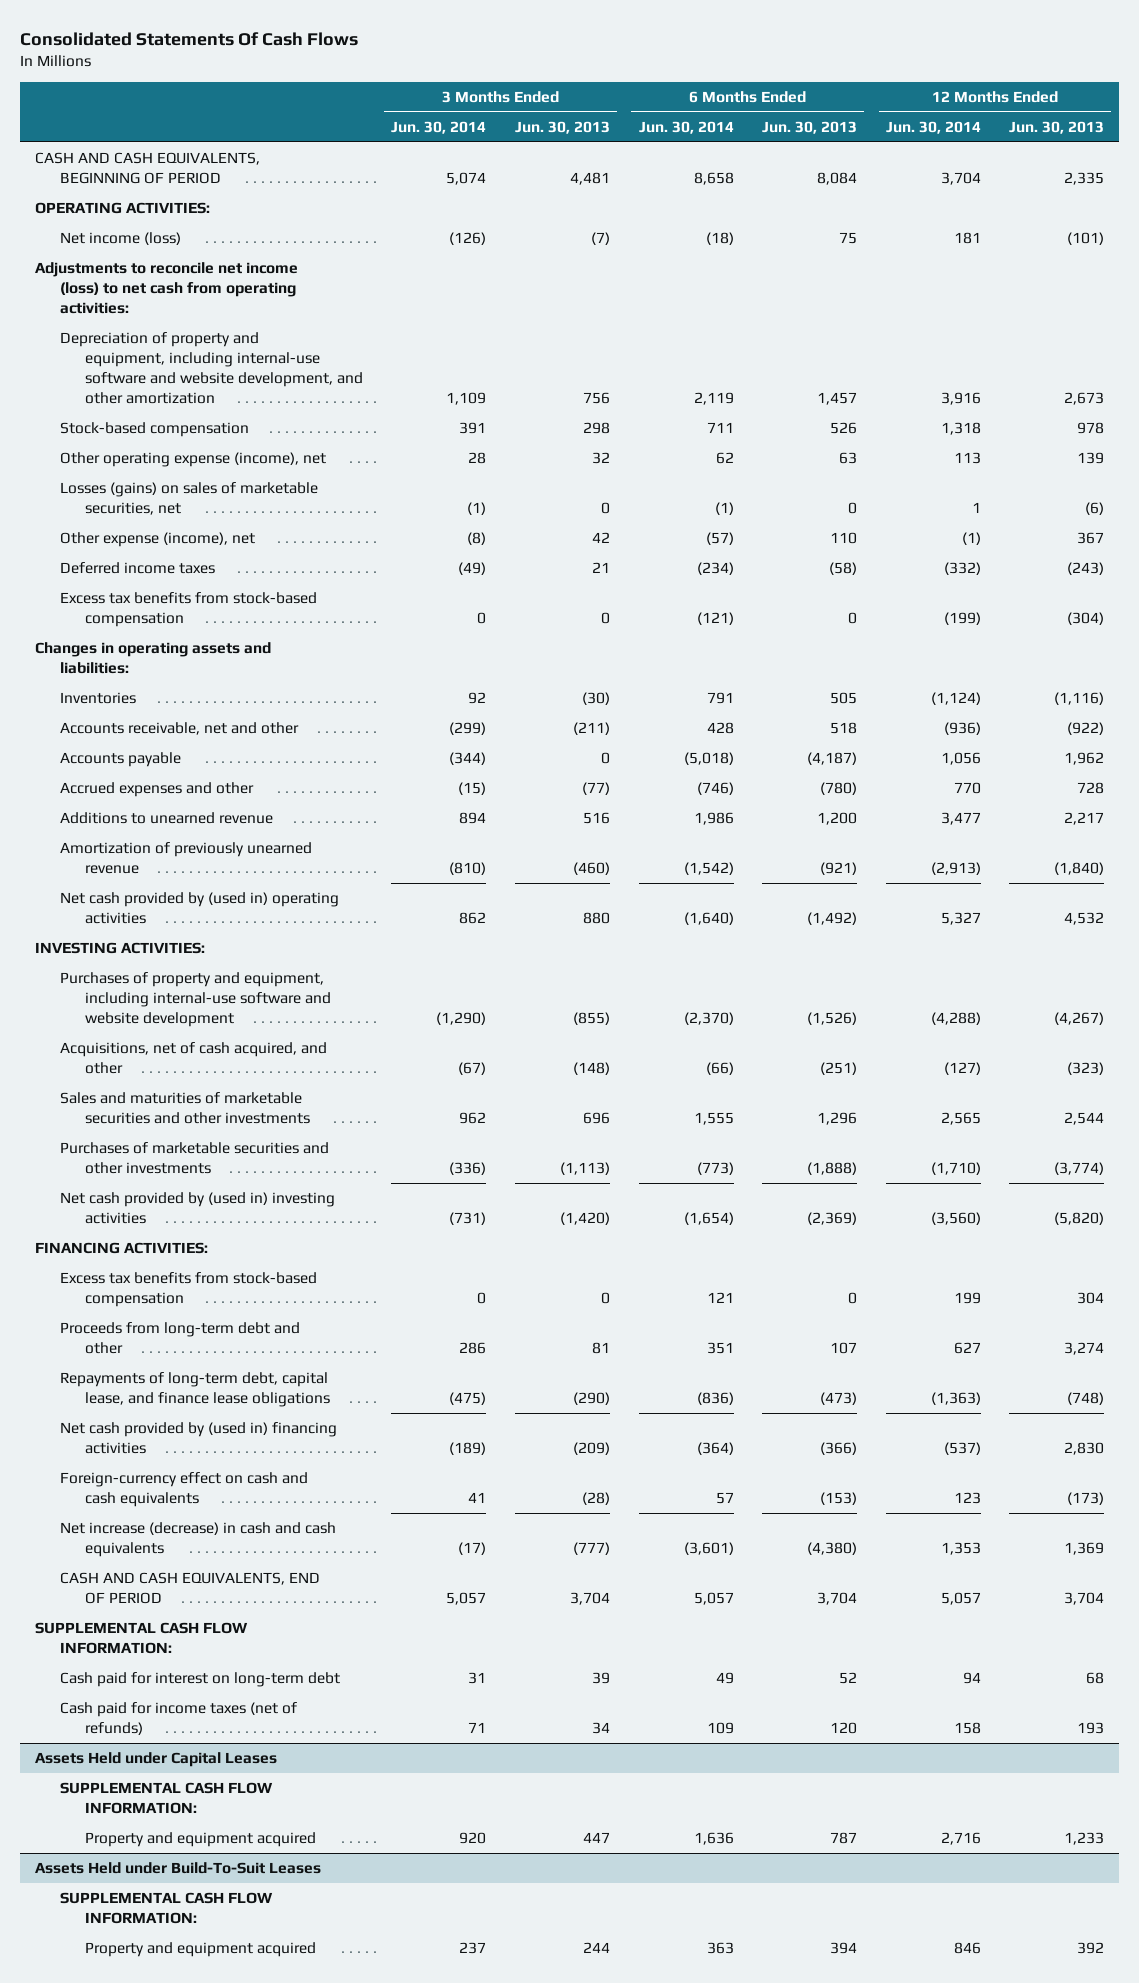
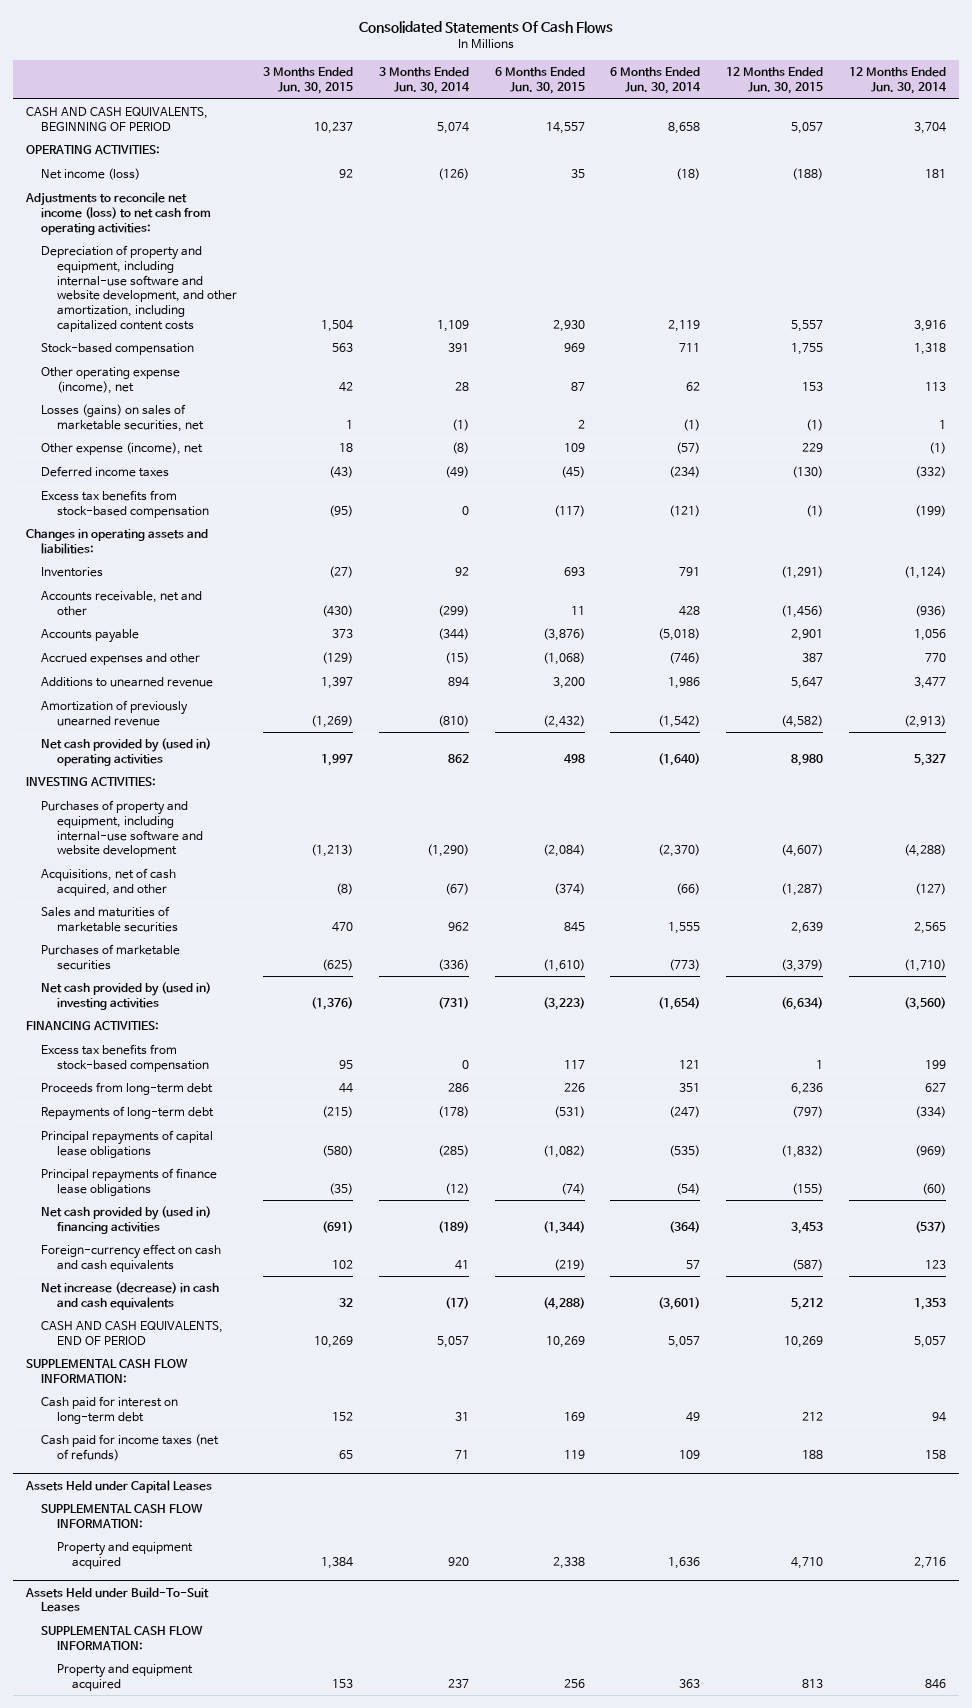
- | 3 Months Ended Jun. 30, 2014 | 3 Months Ended Jun. 30, 2013 | 6 Months Ended Jun. 30, 2014 | 6 Months Ended Jun. 30, 2013 | 12 Months Ended Jun. 30, 2014 | 12 Months Ended Jun. 30, 2013
+ | 3 Months Ended Jun. 30, 2015 | 3 Months Ended Jun. 30, 2014 | 6 Months Ended Jun. 30, 2015 | 6 Months Ended Jun. 30, 2014 | 12 Months Ended Jun. 30, 2015 | 12 Months Ended Jun. 30, 2014
- Depreciation of property and equipment, including internal-use software and website development, and other amortization | 1,109 | 756 | 2,119 | 1,457 | 3,916 | 2,673
+ Depreciation of property and equipment, including internal-use software and website development, and other amortization, including capitalized content costs | 1,504 | 1,109 | 2,930 | 2,119 | 5,557 | 3,916
- Sales and maturities of marketable securities and other investments | 962 | 696 | 1,555 | 1,296 | 2,565 | 2,544
- Purchases of marketable securities and other investments | (336) | (1,113) | (773) | (1,888) | (1,710) | (3,774)
+ Sales and maturities of marketable securities | 470 | 962 | 845 | 1,555 | 2,639 | 2,565
+ Purchases of marketable securities | (625) | (336) | (1,610) | (773) | (3,379) | (1,710)
- Proceeds from long-term debt and other | 286 | 81 | 351 | 107 | 627 | 3,274
- Repayments of long-term debt, capital lease, and finance lease obligations | (475) | (290) | (836) | (473) | (1,363) | (748)
+ Proceeds from long-term debt | 44 | 286 | 226 | 351 | 6,236 | 627
+ Repayments of long-term debt | (215) | (178) | (531) | (247) | (797) | (334)
+ Principal repayments of capital lease obligations | (580) | (285) | (1,082) | (535) | (1,832) | (969)
+ Principal repayments of finance lease obligations | (35) | (12) | (74) | (54) | (155) | (60)

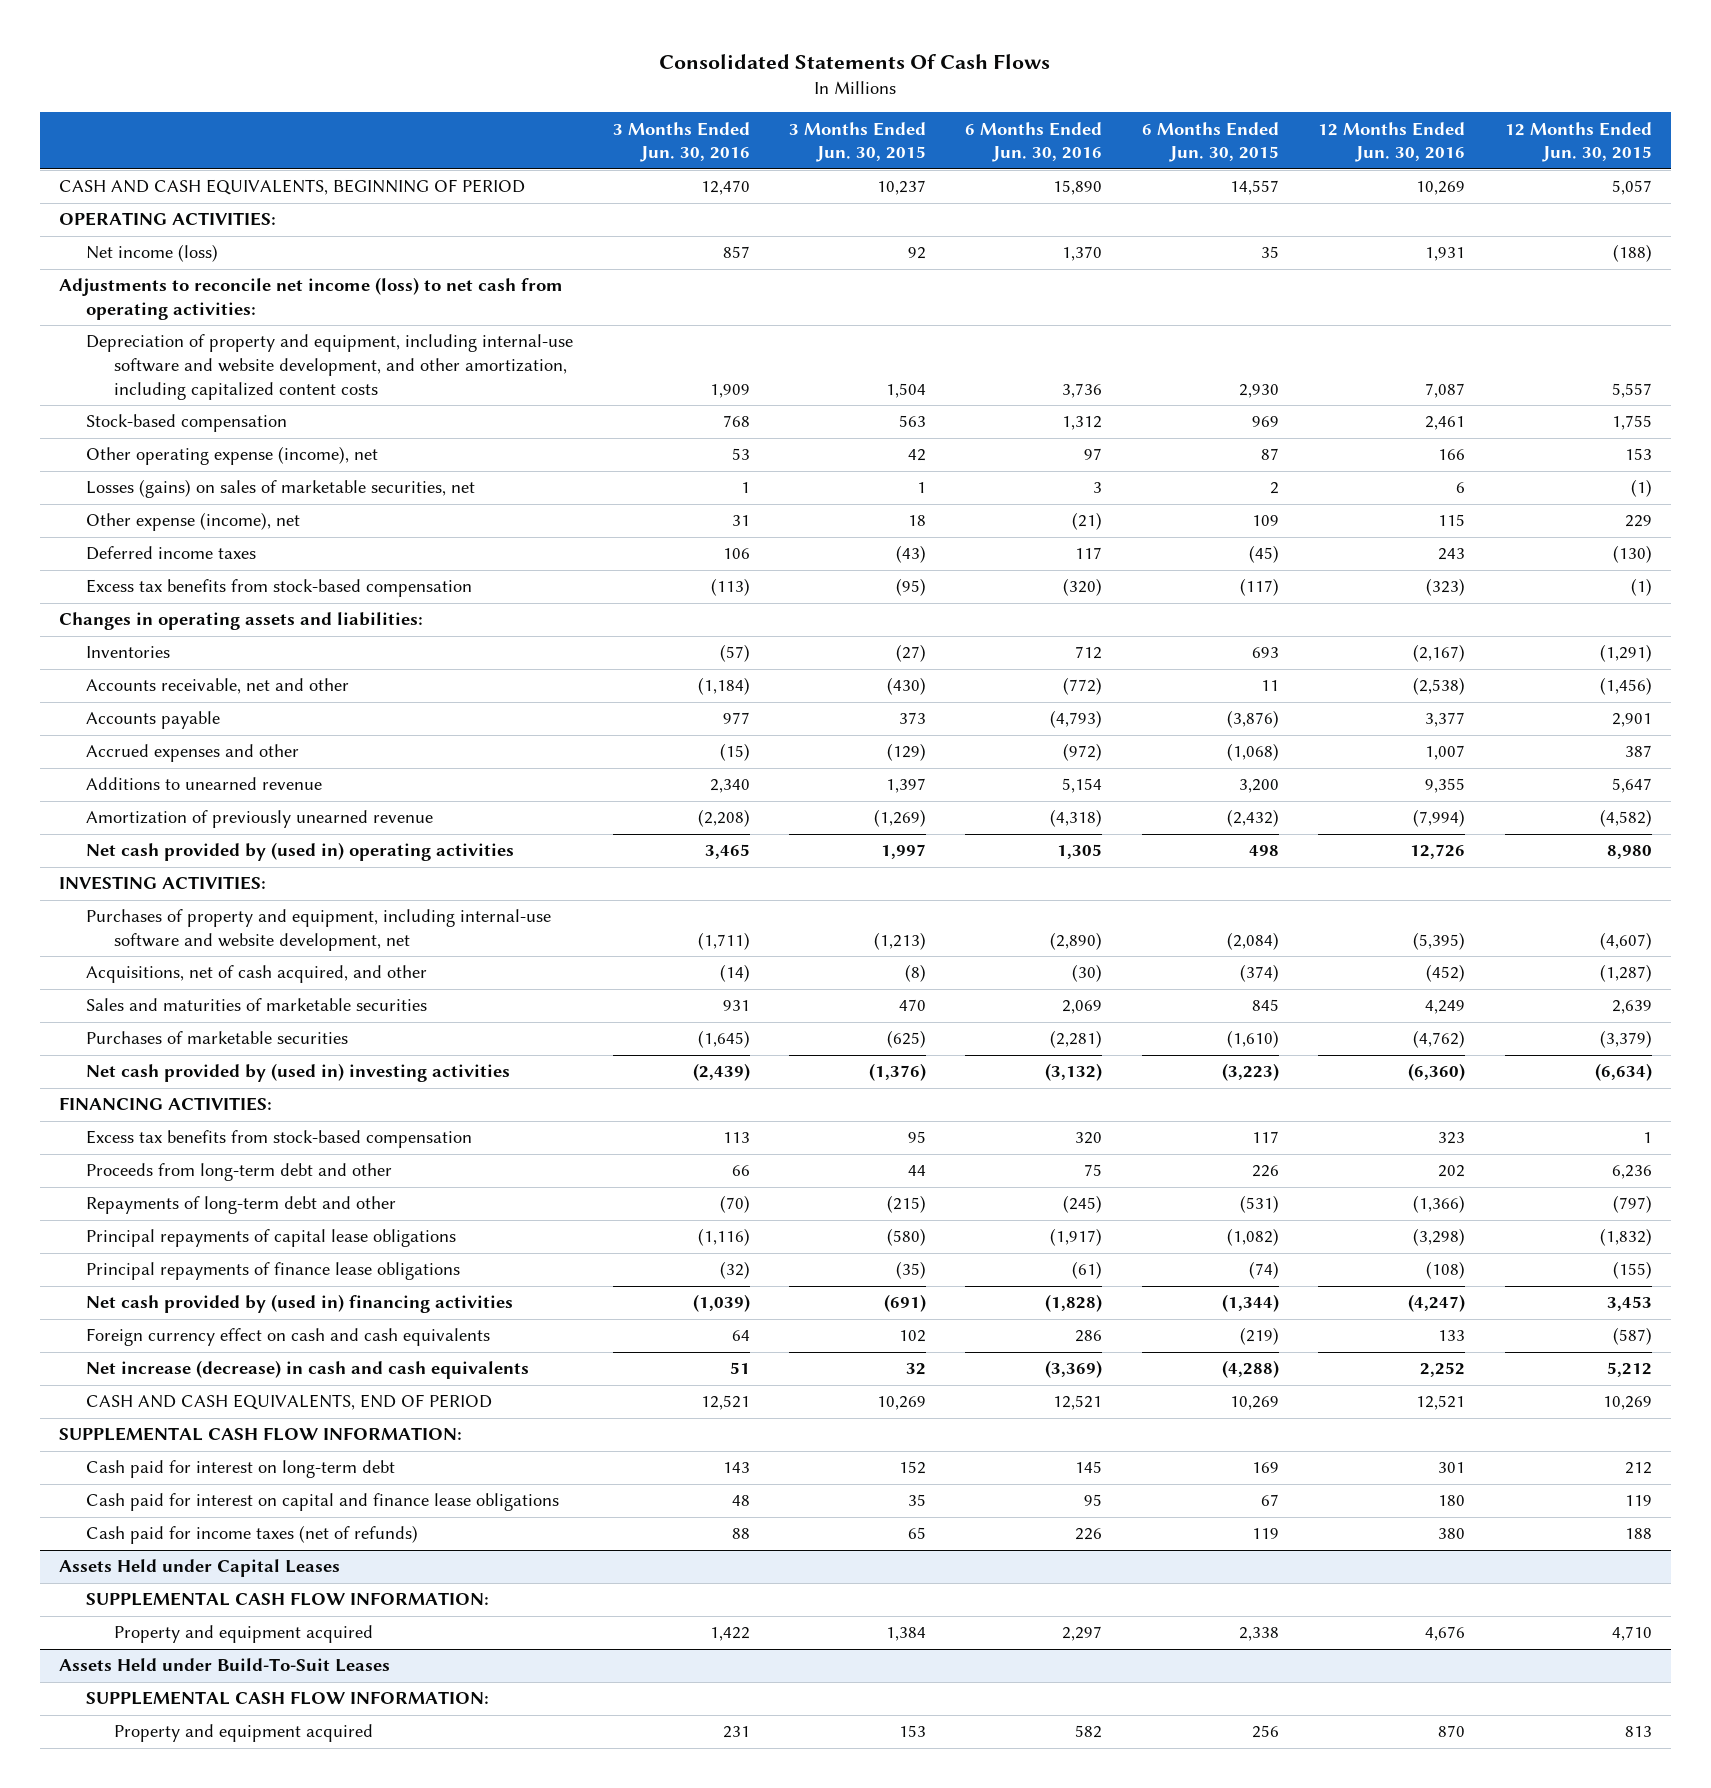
- | 3 Months Ended Jun. 30, 2015 | 3 Months Ended Jun. 30, 2014 | 6 Months Ended Jun. 30, 2015 | 6 Months Ended Jun. 30, 2014 | 12 Months Ended Jun. 30, 2015 | 12 Months Ended Jun. 30, 2014
+ | 3 Months Ended Jun. 30, 2016 | 3 Months Ended Jun. 30, 2015 | 6 Months Ended Jun. 30, 2016 | 6 Months Ended Jun. 30, 2015 | 12 Months Ended Jun. 30, 2016 | 12 Months Ended Jun. 30, 2015
- Purchases of property and equipment, including internal-use software and website development | (1,213) | (1,290) | (2,084) | (2,370) | (4,607) | (4,288)
+ Purchases of property and equipment, including internal-use software and website development, net | (1,711) | (1,213) | (2,890) | (2,084) | (5,395) | (4,607)
- Proceeds from long-term debt | 44 | 286 | 226 | 351 | 6,236 | 627
- Repayments of long-term debt | (215) | (178) | (531) | (247) | (797) | (334)
+ Proceeds from long-term debt and other | 66 | 44 | 75 | 226 | 202 | 6,236
+ Repayments of long-term debt and other | (70) | (215) | (245) | (531) | (1,366) | (797)
- Foreign-currency effect on cash and cash equivalents | 102 | 41 | (219) | 57 | (587) | 123
+ Foreign currency effect on cash and cash equivalents | 64 | 102 | 286 | (219) | 133 | (587)
+ Cash paid for interest on capital and finance lease obligations | 48 | 35 | 95 | 67 | 180 | 119

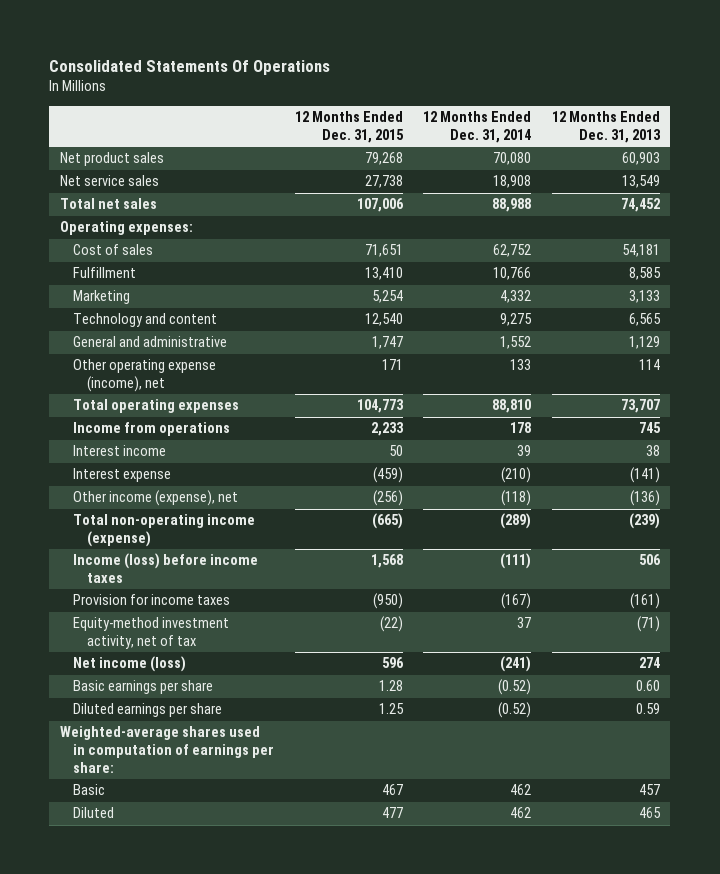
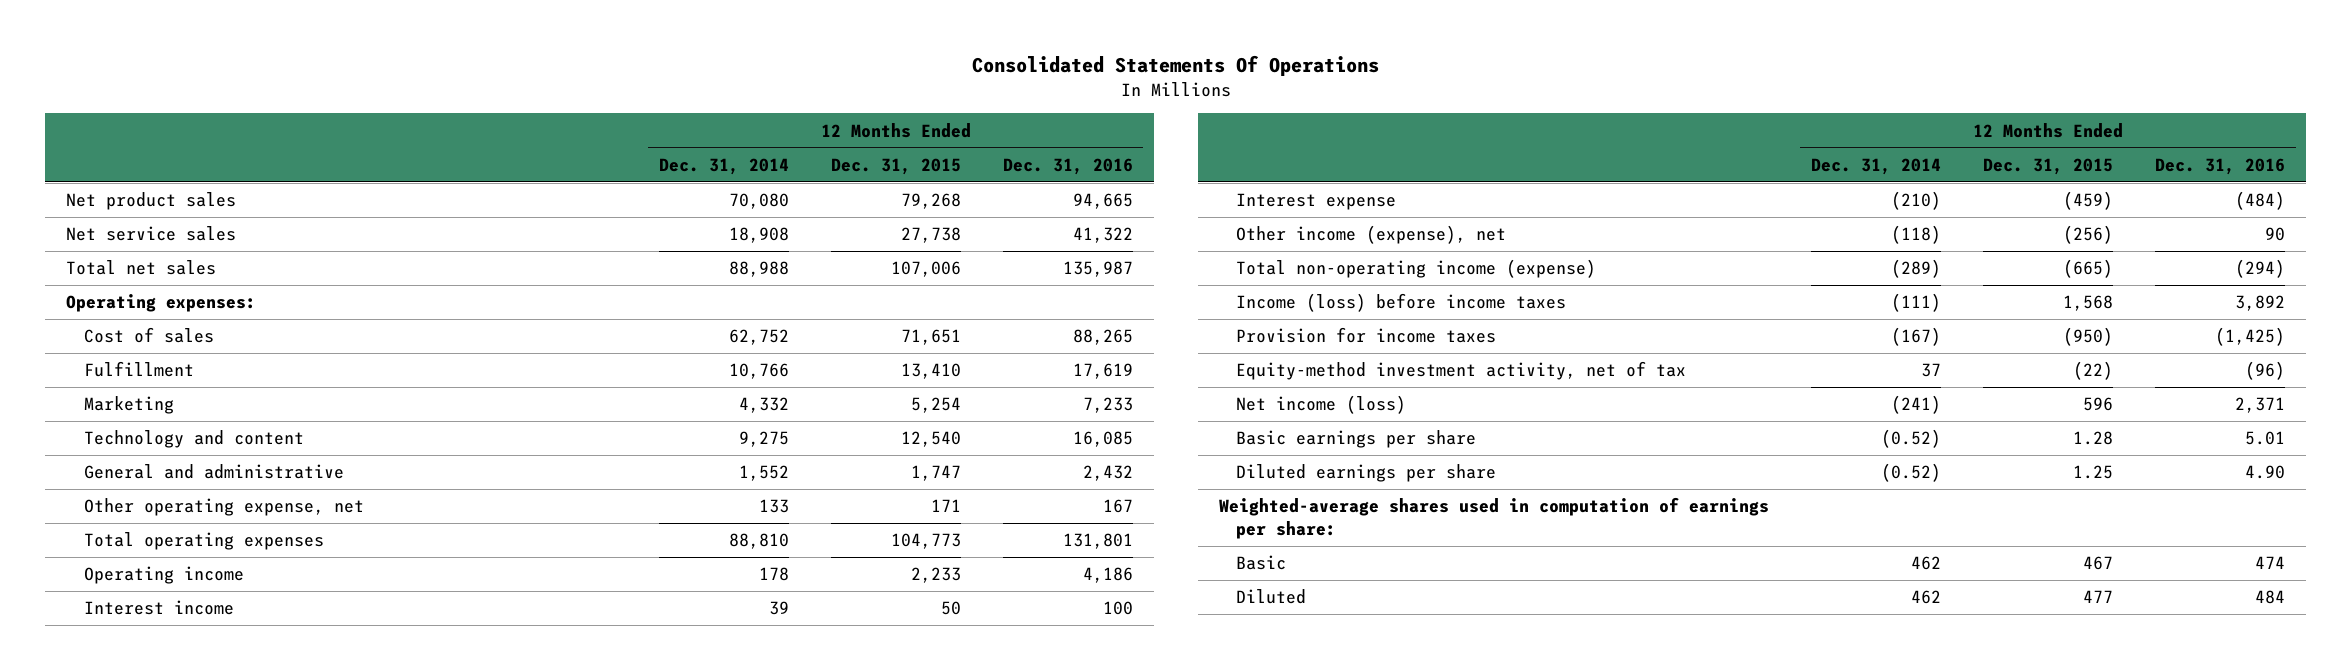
- | 12 Months Ended Dec. 31, 2015 | 12 Months Ended Dec. 31, 2014 | 12 Months Ended Dec. 31, 2013
+ | 12 Months Ended Dec. 31, 2014 | 12 Months Ended Dec. 31, 2015 | 12 Months Ended Dec. 31, 2016
- Other operating expense (income), net | 171 | 133 | 114
+ Other operating expense, net | 133 | 171 | 167
- Income from operations | 2,233 | 178 | 745
+ Operating income | 178 | 2,233 | 4,186

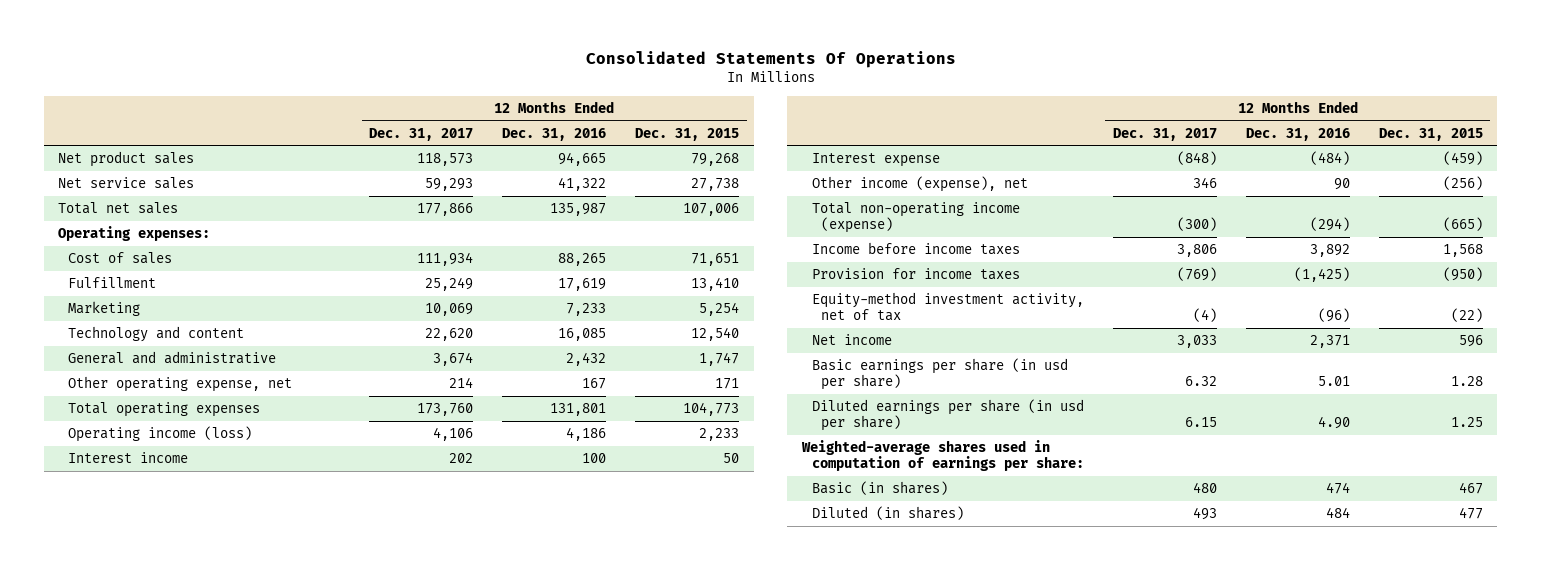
- | 12 Months Ended Dec. 31, 2014 | 12 Months Ended Dec. 31, 2015 | 12 Months Ended Dec. 31, 2016
+ | 12 Months Ended Dec. 31, 2017 | 12 Months Ended Dec. 31, 2016 | 12 Months Ended Dec. 31, 2015
- Operating income | 178 | 2,233 | 4,186
+ Operating income (loss) | 4,106 | 4,186 | 2,233
- Income (loss) before income taxes | (111) | 1,568 | 3,892
+ Income before income taxes | 3,806 | 3,892 | 1,568
- Net income (loss) | (241) | 596 | 2,371
- Basic earnings per share | (0.52) | 1.28 | 5.01
- Diluted earnings per share | (0.52) | 1.25 | 4.90
+ Net income | 3,033 | 2,371 | 596
+ Basic earnings per share (in usd per share) | 6.32 | 5.01 | 1.28
+ Diluted earnings per share (in usd per share) | 6.15 | 4.90 | 1.25
- Basic | 462 | 467 | 474
- Diluted | 462 | 477 | 484
+ Basic (in shares) | 480 | 474 | 467
+ Diluted (in shares) | 493 | 484 | 477

